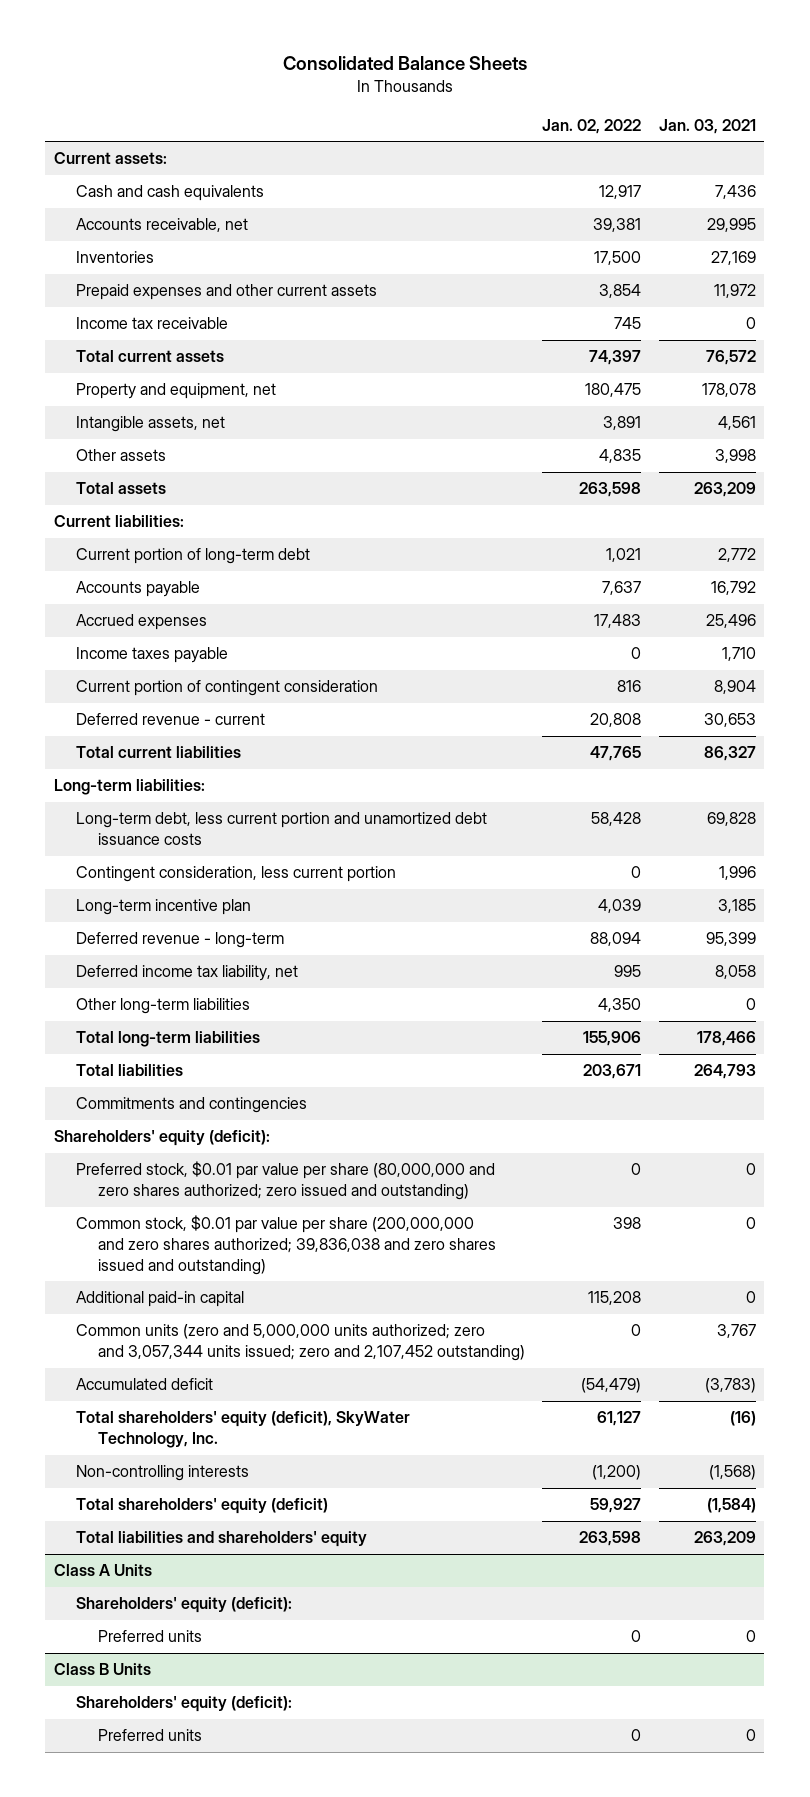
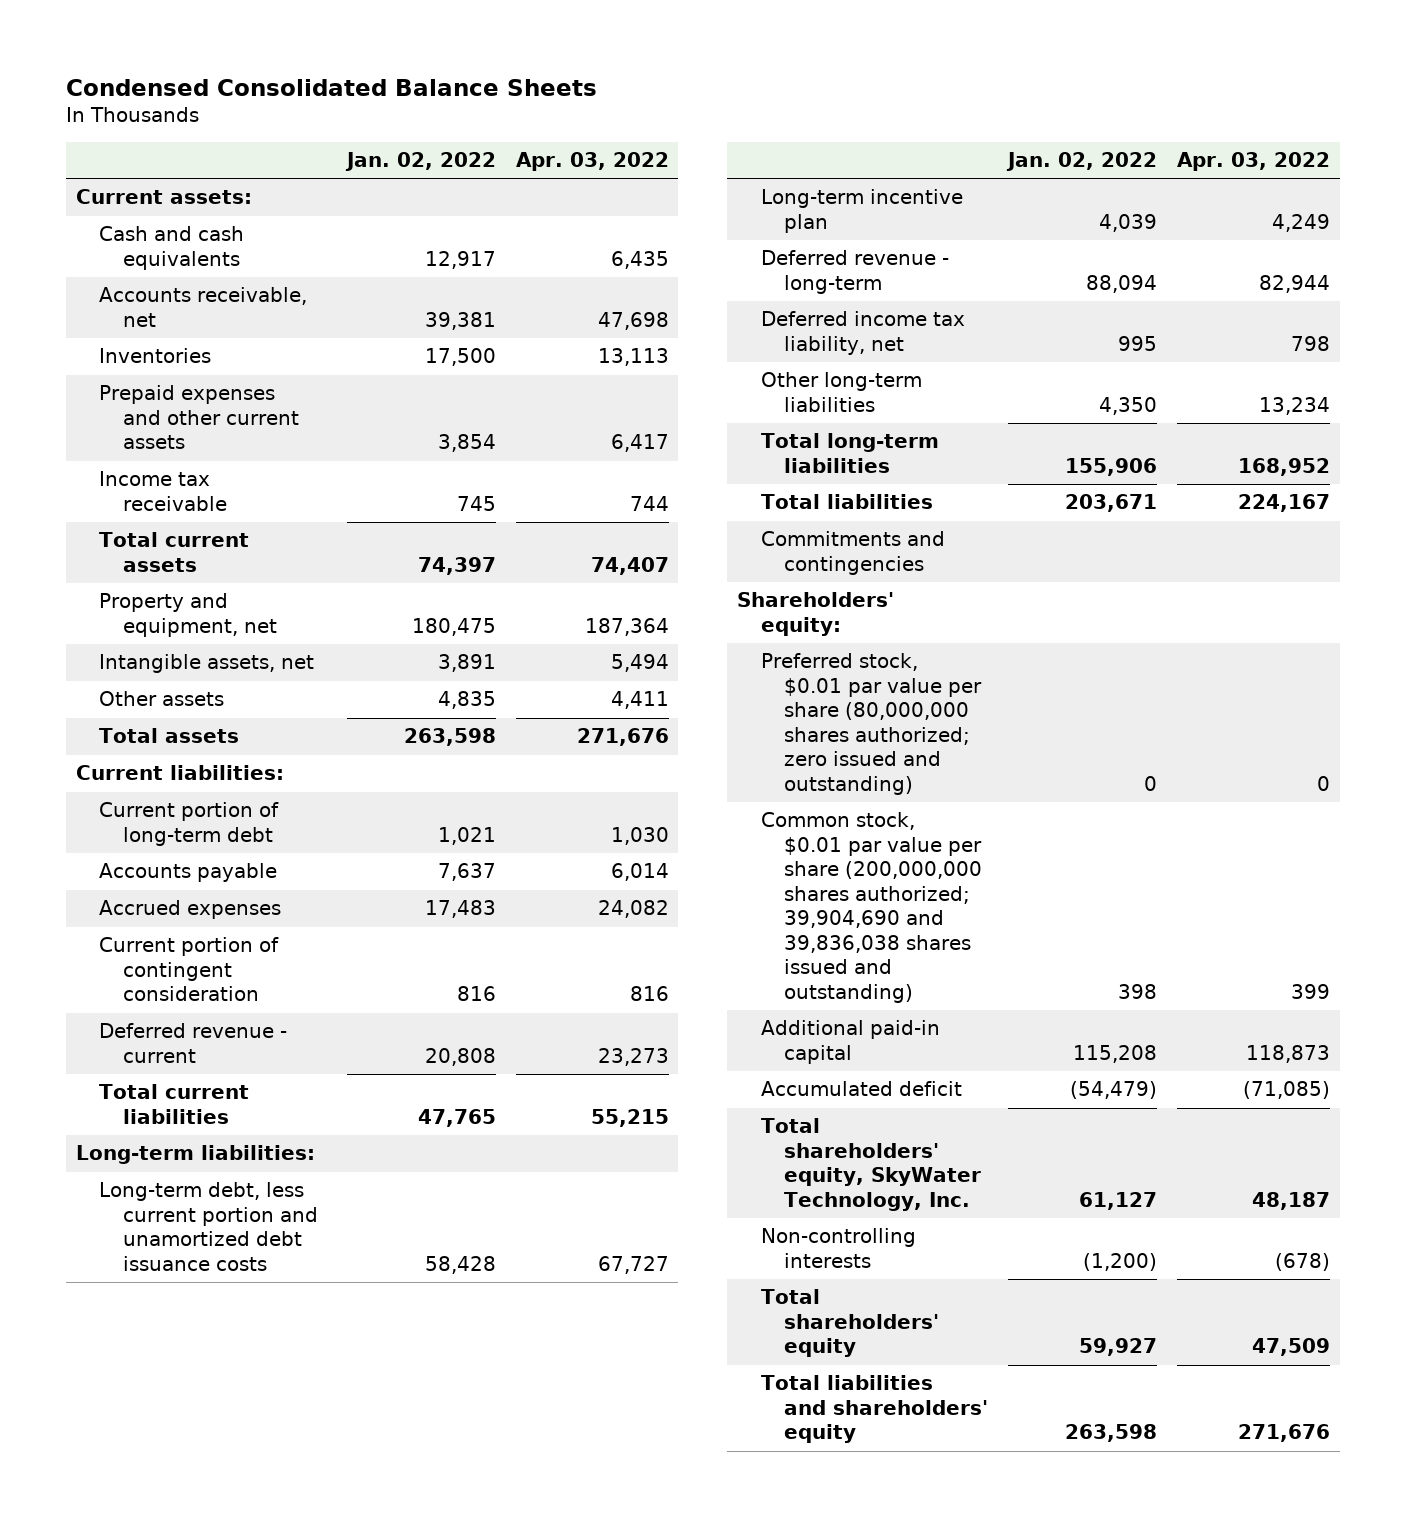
- Consolidated Balance Sheets
+ Condensed Consolidated Balance Sheets
- | Jan. 02, 2022 | Jan. 03, 2021
+ | Jan. 02, 2022 | Apr. 03, 2022
- Income taxes payable | 0 | 1,710
- Contingent consideration, less current portion | 0 | 1,996
- Shareholders' equity (deficit):
- Preferred stock, $0.01 par value per share (80,000,000 and zero shares authorized; zero issued and outstanding) | 0 | 0
- Common stock, $0.01 par value per share (200,000,000 and zero shares authorized; 39,836,038 and zero shares issued and outstanding) | 398 | 0
+ Shareholders' equity:
+ Preferred stock, $0.01 par value per share (80,000,000 shares authorized; zero issued and outstanding) | 0 | 0
+ Common stock, $0.01 par value per share (200,000,000 shares authorized; 39,904,690 and 39,836,038 shares issued and outstanding) | 398 | 399
- Common units (zero and 5,000,000 units authorized; zero and 3,057,344 units issued; zero and 2,107,452 outstanding) | 0 | 3,767
- Total shareholders' equity (deficit), SkyWater Technology, Inc. | 61,127 | (16)
+ Total shareholders' equity, SkyWater Technology, Inc. | 61,127 | 48,187
- Total shareholders' equity (deficit) | 59,927 | (1,584)
+ Total shareholders' equity | 59,927 | 47,509
- Class A Units
- Shareholders' equity (deficit):
- Preferred units | 0 | 0
- Class B Units
- Shareholders' equity (deficit):
- Preferred units | 0 | 0

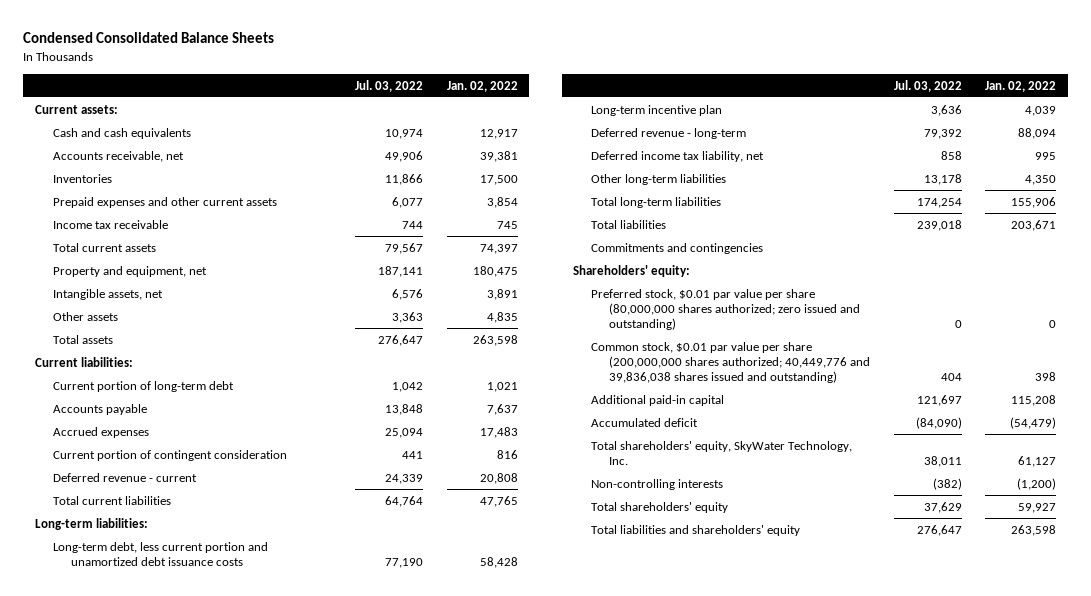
- | Jan. 02, 2022 | Apr. 03, 2022
+ | Jul. 03, 2022 | Jan. 02, 2022
- Common stock, $0.01 par value per share (200,000,000 shares authorized; 39,904,690 and 39,836,038 shares issued and outstanding) | 398 | 399
+ Common stock, $0.01 par value per share (200,000,000 shares authorized; 40,449,776 and 39,836,038 shares issued and outstanding) | 404 | 398

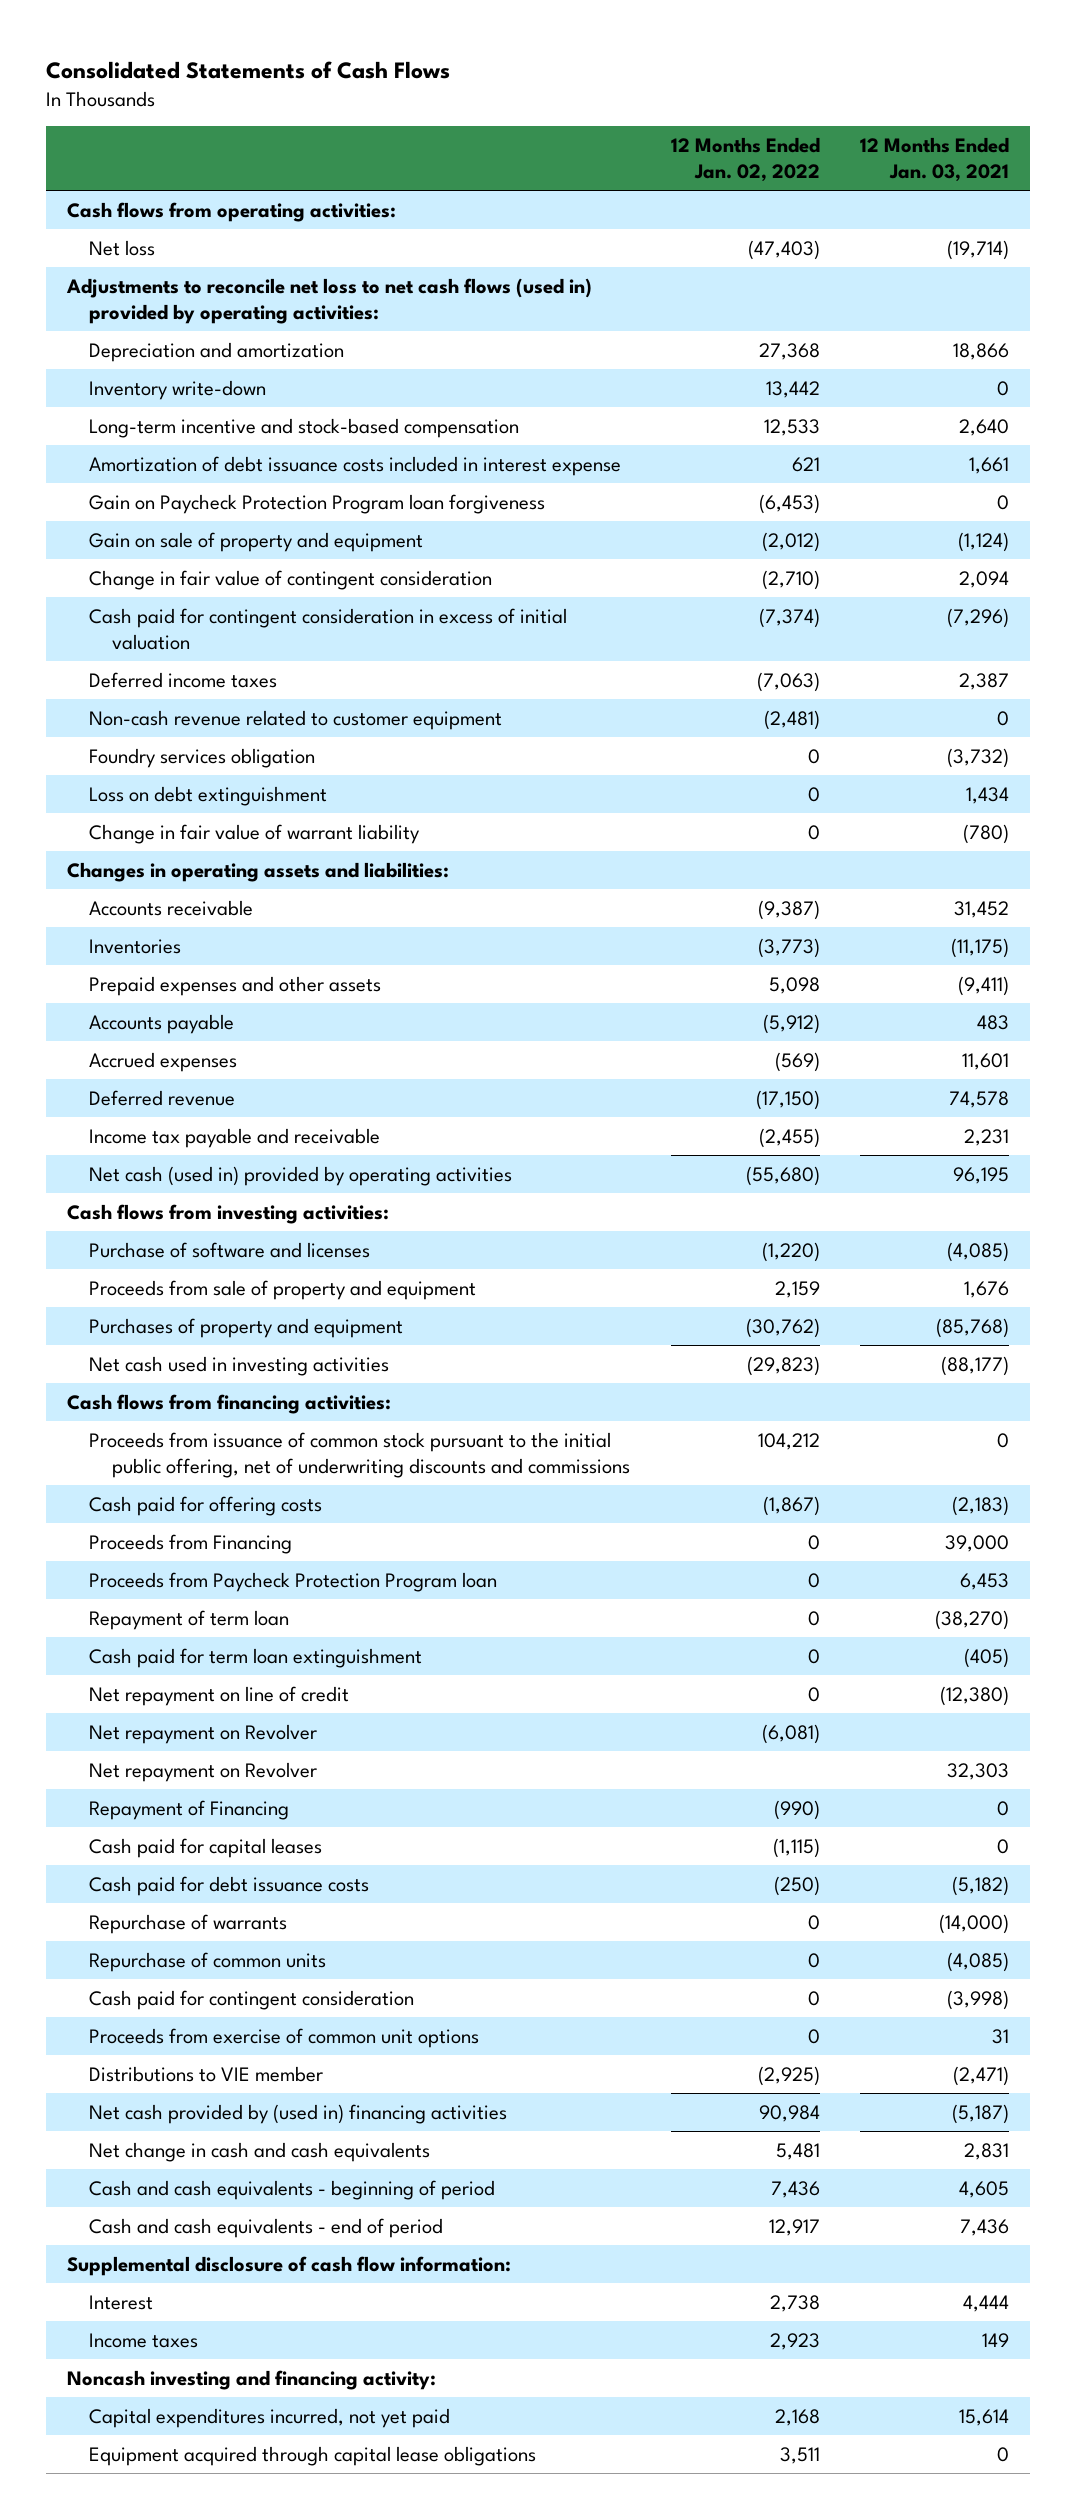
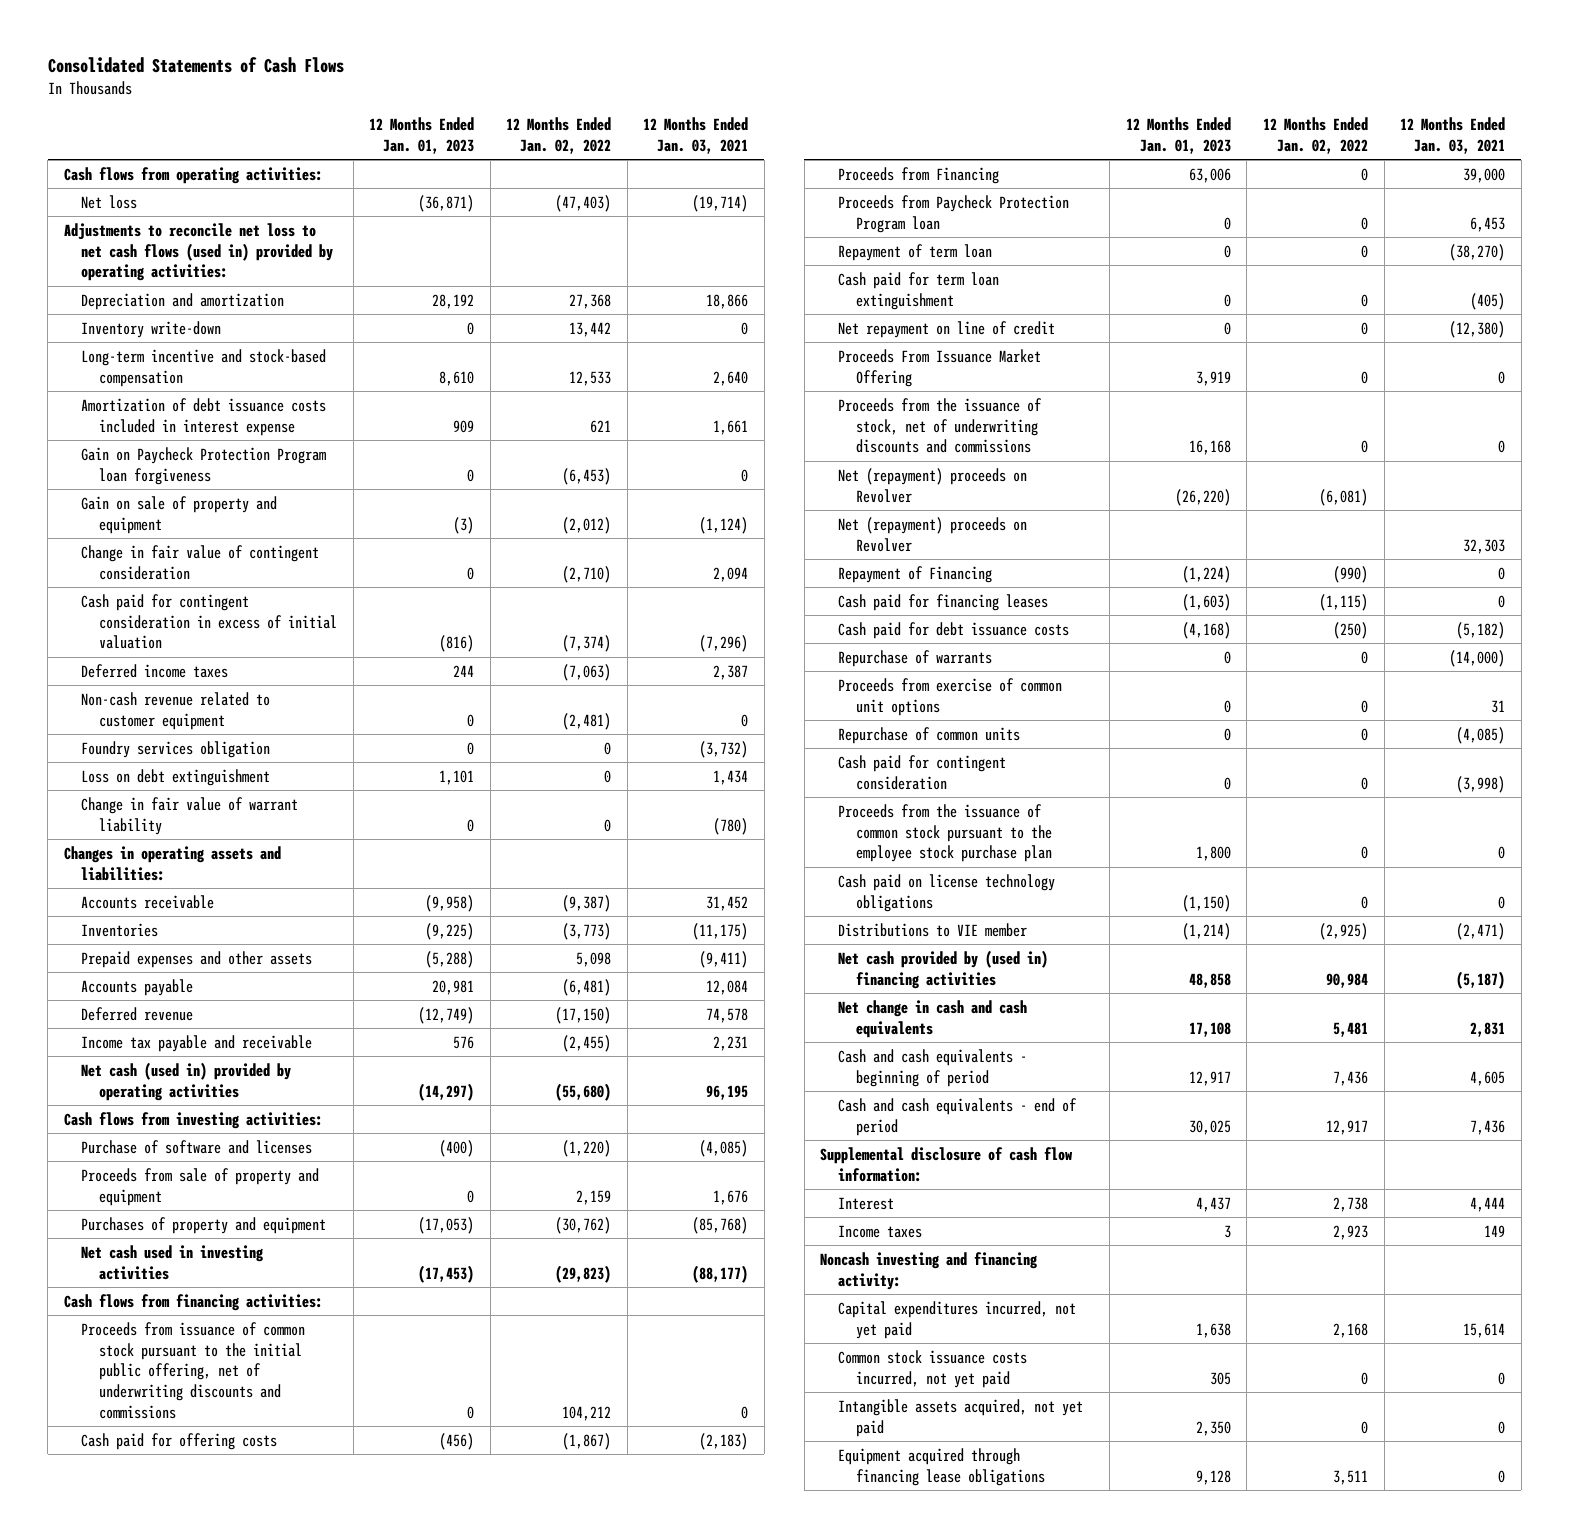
- | 12 Months Ended Jan. 02, 2022 | 12 Months Ended Jan. 03, 2021
+ | 12 Months Ended Jan. 01, 2023 | 12 Months Ended Jan. 02, 2022 | 12 Months Ended Jan. 03, 2021
- Accounts payable | (5,912) | 483
- Accrued expenses | (569) | 11,601
+ Accounts payable | 20,981 | (6,481) | 12,084
- Net repayment on Revolver | (6,081) |
- Net repayment on Revolver | | 32,303
+ Proceeds From Issuance Market Offering | 3,919 | 0 | 0
+ Proceeds from the issuance of stock, net of underwriting discounts and commissions | 16,168 | 0 | 0
+ Net (repayment) proceeds on Revolver | (26,220) | (6,081) |
+ Net (repayment) proceeds on Revolver | | | 32,303
- Cash paid for capital leases | (1,115) | 0
+ Cash paid for financing leases | (1,603) | (1,115) | 0
moved up: Proceeds from exercise of common unit options | 0 | 0 | 31
+ Proceeds from the issuance of common stock pursuant to the employee stock purchase plan | 1,800 | 0 | 0
+ Cash paid on license technology obligations | (1,150) | 0 | 0
- Equipment acquired through capital lease obligations | 3,511 | 0
+ Common stock issuance costs incurred, not yet paid | 305 | 0 | 0
+ Intangible assets acquired, not yet paid | 2,350 | 0 | 0
+ Equipment acquired through financing lease obligations | 9,128 | 3,511 | 0

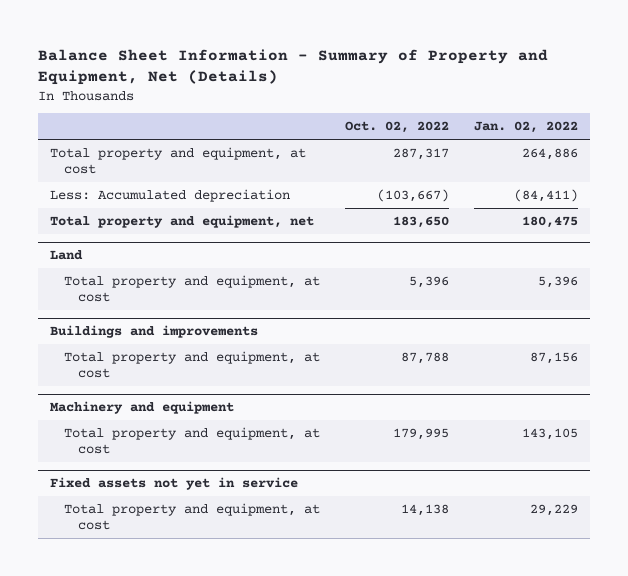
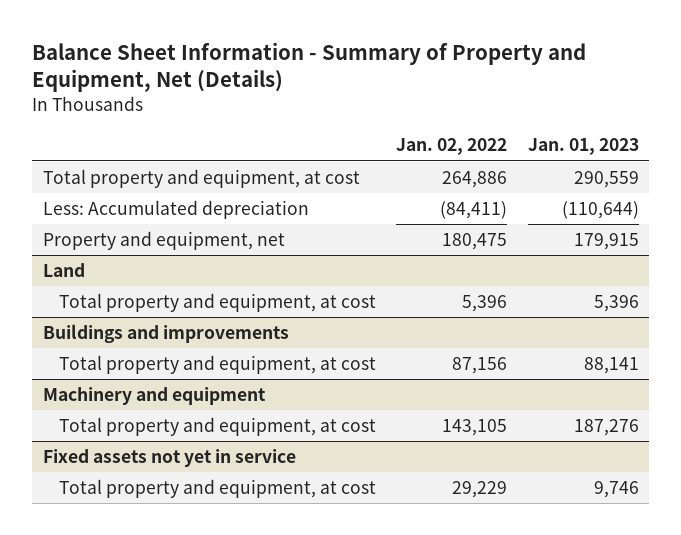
- | Oct. 02, 2022 | Jan. 02, 2022
+ | Jan. 02, 2022 | Jan. 01, 2023
- Total property and equipment, net | 183,650 | 180,475
+ Property and equipment, net | 180,475 | 179,915

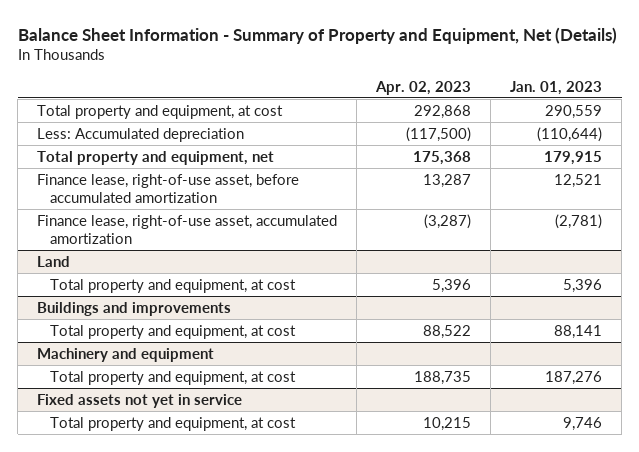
- | Jan. 02, 2022 | Jan. 01, 2023
+ | Apr. 02, 2023 | Jan. 01, 2023
- Property and equipment, net | 180,475 | 179,915
+ Total property and equipment, net | 175,368 | 179,915
+ Finance lease, right-of-use asset, before accumulated amortization | 13,287 | 12,521
+ Finance lease, right-of-use asset, accumulated amortization | (3,287) | (2,781)

